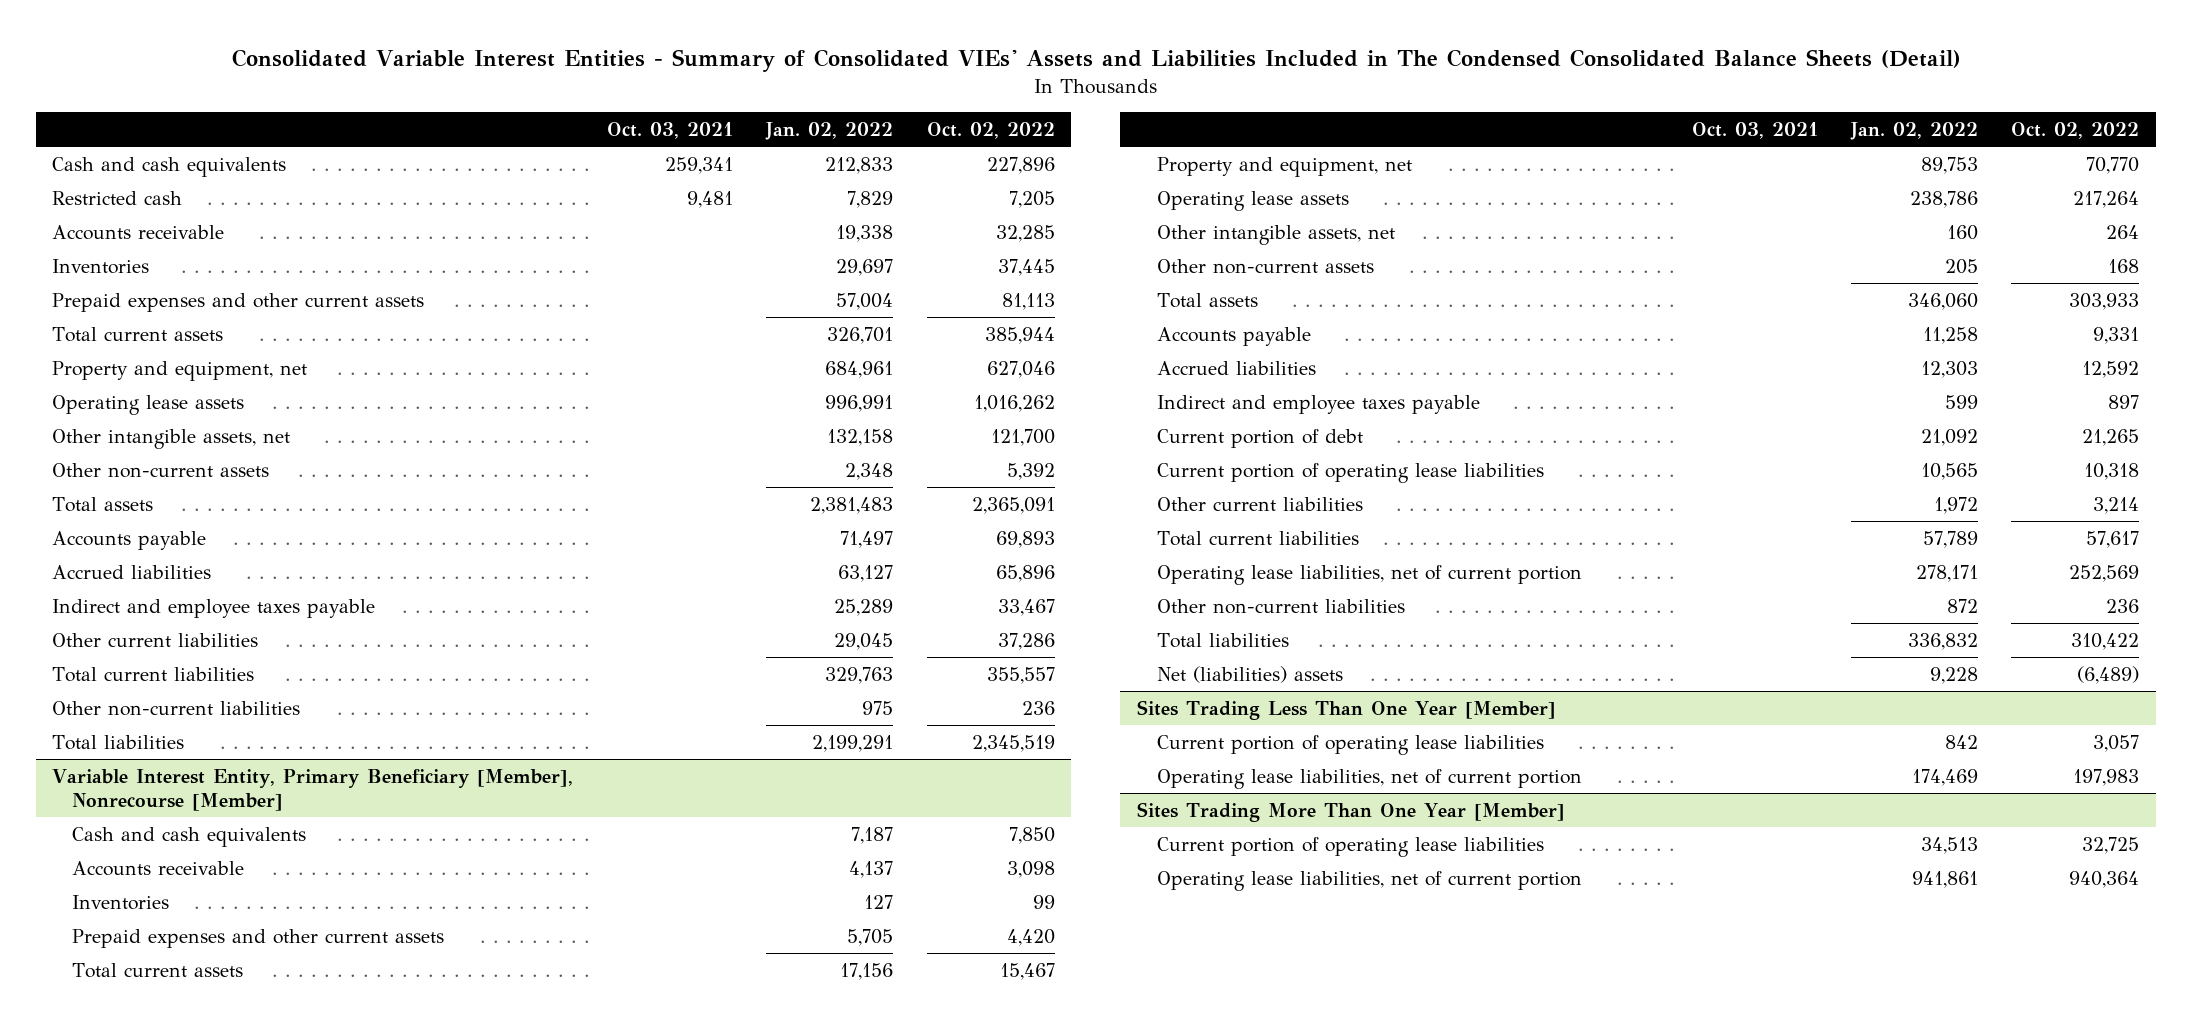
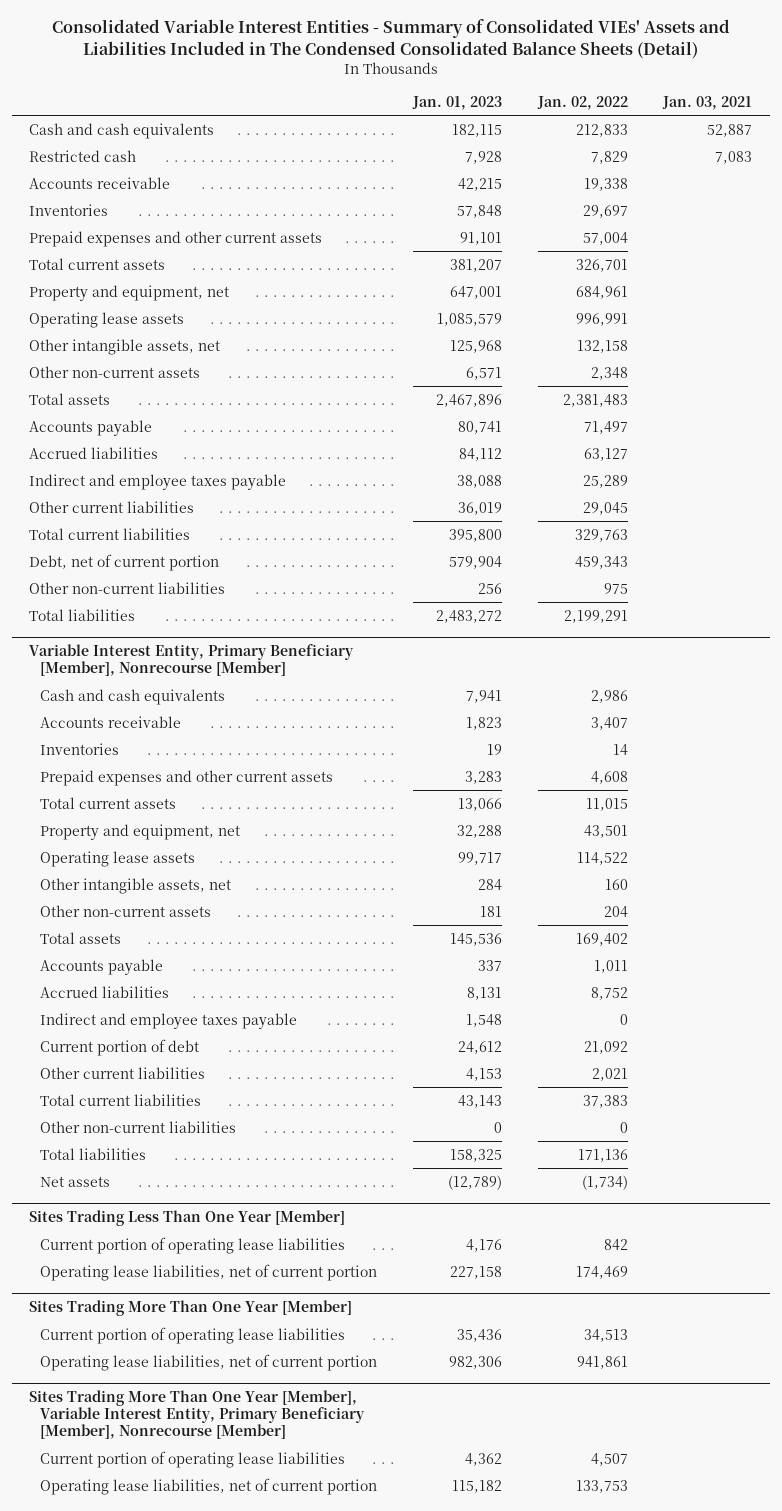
- | Oct. 03, 2021 | Jan. 02, 2022 | Oct. 02, 2022
+ | Jan. 01, 2023 | Jan. 02, 2022 | Jan. 03, 2021
+ Debt, net of current portion | 579,904 | 459,343 |
@ Variable Interest Entity, Primary Beneficiary [Member], Nonrecourse [Member]
- Cash and cash equivalents | | 7,187 | 7,850
- Accounts receivable | | 4,137 | 3,098
- Inventories | | 127 | 99
- Prepaid expenses and other current assets | | 5,705 | 4,420
- Total current assets | | 17,156 | 15,467
- Property and equipment, net | | 89,753 | 70,770
- Operating lease assets | | 238,786 | 217,264
+ Cash and cash equivalents | 7,941 | 2,986 |
+ Accounts receivable | 1,823 | 3,407 |
+ Inventories | 19 | 14 |
+ Prepaid expenses and other current assets | 3,283 | 4,608 |
+ Total current assets | 13,066 | 11,015 |
+ Property and equipment, net | 32,288 | 43,501 |
+ Operating lease assets | 99,717 | 114,522 |
- Other non-current assets | | 205 | 168
- Total assets | | 346,060 | 303,933
- Accounts payable | | 11,258 | 9,331
- Accrued liabilities | | 12,303 | 12,592
- Indirect and employee taxes payable | | 599 | 897
+ Other non-current assets | 181 | 204 |
+ Total assets | 145,536 | 169,402 |
+ Accounts payable | 337 | 1,011 |
+ Accrued liabilities | 8,131 | 8,752 |
+ Indirect and employee taxes payable | 1,548 | 0 |
- Current portion of operating lease liabilities | | 10,565 | 10,318
- Other current liabilities | | 1,972 | 3,214
- Total current liabilities | | 57,789 | 57,617
- Operating lease liabilities, net of current portion | | 278,171 | 252,569
- Other non-current liabilities | | 872 | 236
- Total liabilities | | 336,832 | 310,422
- Net (liabilities) assets | | 9,228 | (6,489)
+ Other current liabilities | 4,153 | 2,021 |
+ Total current liabilities | 43,143 | 37,383 |
+ Other non-current liabilities | 0 | 0 |
+ Total liabilities | 158,325 | 171,136 |
+ Net assets | (12,789) | (1,734) |
+ Sites Trading More Than One Year [Member], Variable Interest Entity, Primary Beneficiary [Member], Nonrecourse [Member]
+ Current portion of operating lease liabilities | 4,362 | 4,507 |
+ Operating lease liabilities, net of current portion | 115,182 | 133,753 |

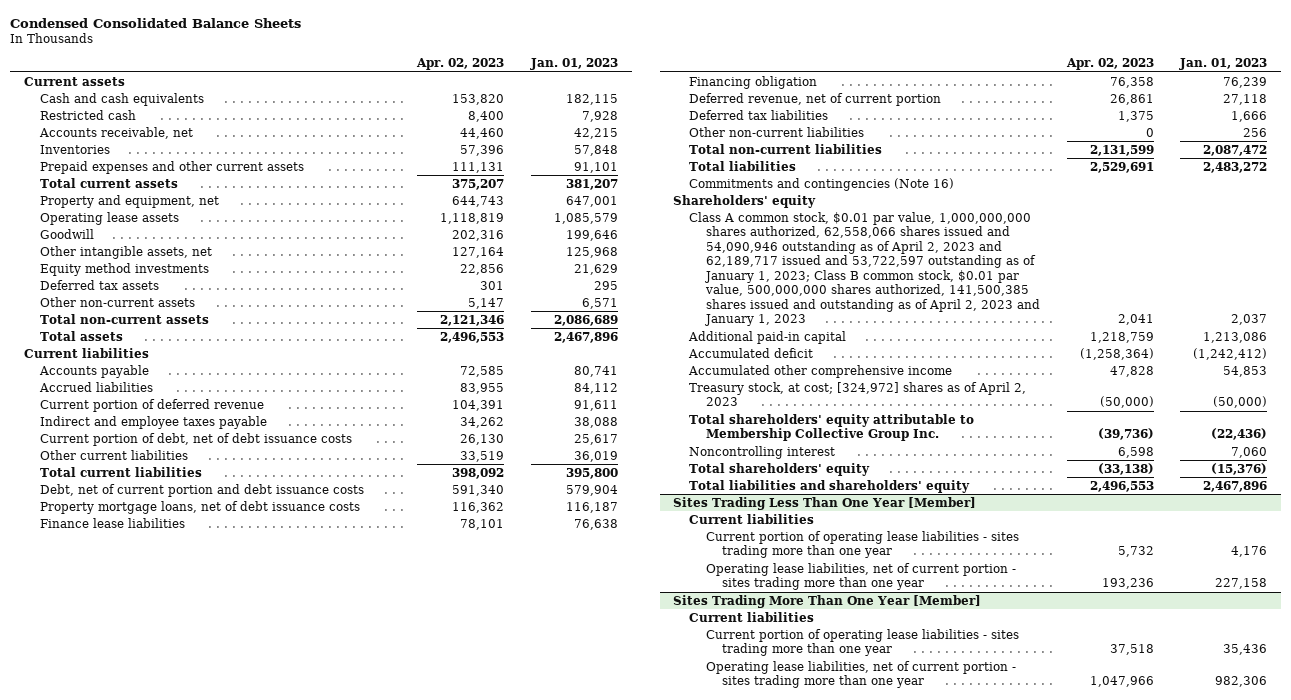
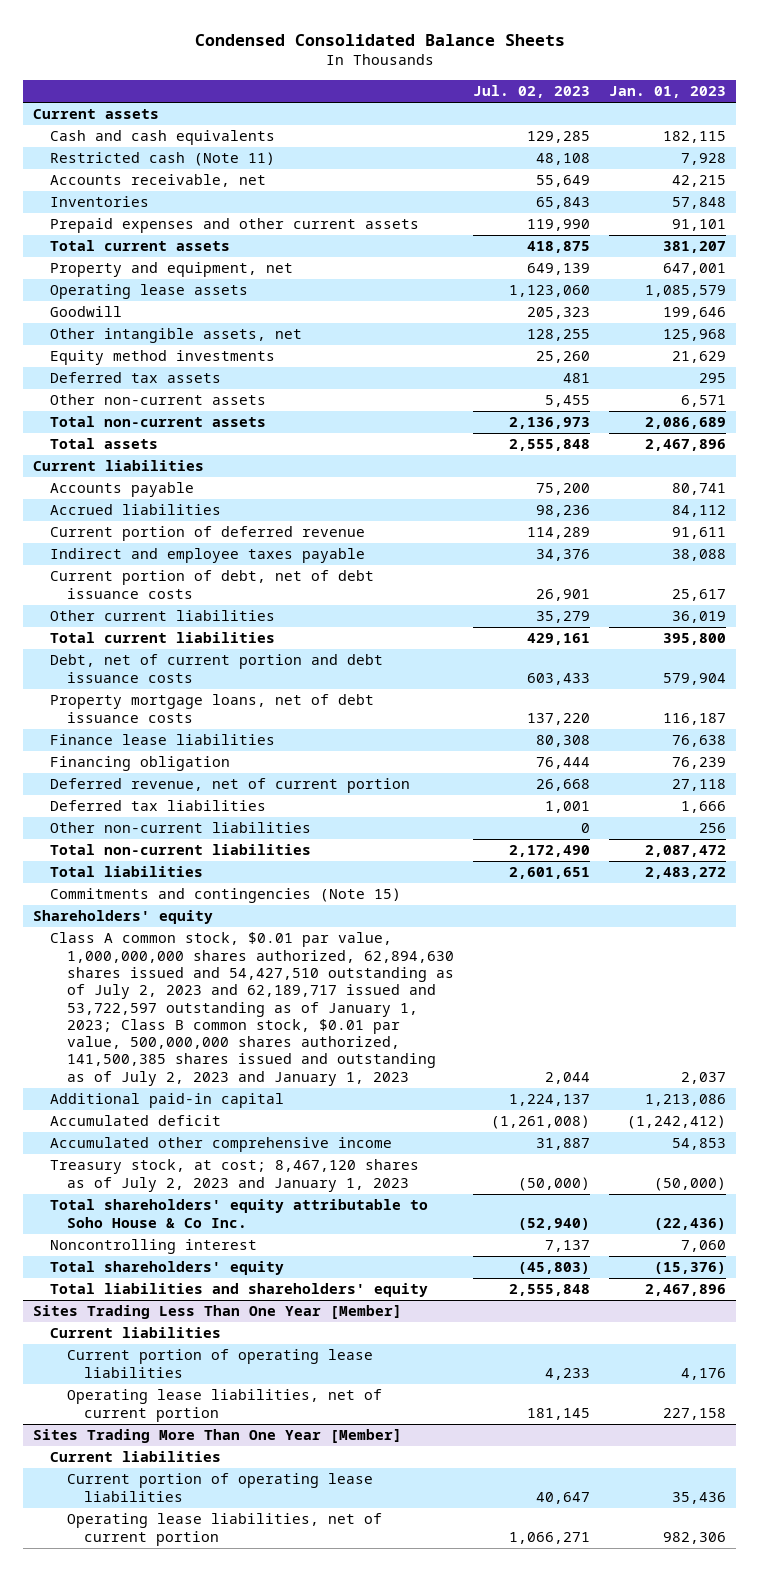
- | Apr. 02, 2023 | Jan. 01, 2023
+ | Jul. 02, 2023 | Jan. 01, 2023
- Restricted cash | 8,400 | 7,928
+ Restricted cash (Note 11) | 48,108 | 7,928
- Commitments and contingencies (Note 16)
+ Commitments and contingencies (Note 15)
- Class A common stock, $0.01 par value, 1,000,000,000 shares authorized, 62,558,066 shares issued and 54,090,946 outstanding as of April 2, 2023 and 62,189,717 issued and 53,722,597 outstanding as of January 1, 2023; Class B common stock, $0.01 par value, 500,000,000 shares authorized, 141,500,385 shares issued and outstanding as of April 2, 2023 and January 1, 2023 | 2,041 | 2,037
+ Class A common stock, $0.01 par value, 1,000,000,000 shares authorized, 62,894,630 shares issued and 54,427,510 outstanding as of July 2, 2023 and 62,189,717 issued and 53,722,597 outstanding as of January 1, 2023; Class B common stock, $0.01 par value, 500,000,000 shares authorized, 141,500,385 shares issued and outstanding as of July 2, 2023 and January 1, 2023 | 2,044 | 2,037
- Treasury stock, at cost; [324,972] shares as of April 2, 2023 | (50,000) | (50,000)
- Total shareholders' equity attributable to Membership Collective Group Inc. | (39,736) | (22,436)
+ Treasury stock, at cost; 8,467,120 shares as of July 2, 2023 and January 1, 2023 | (50,000) | (50,000)
+ Total shareholders' equity attributable to Soho House & Co Inc. | (52,940) | (22,436)
@ Sites Trading Less Than One Year [Member]
- Current portion of operating lease liabilities - sites trading more than one year | 5,732 | 4,176
- Operating lease liabilities, net of current portion - sites trading more than one year | 193,236 | 227,158
+ Current portion of operating lease liabilities | 4,233 | 4,176
+ Operating lease liabilities, net of current portion | 181,145 | 227,158
@ Sites Trading More Than One Year [Member]
- Current portion of operating lease liabilities - sites trading more than one year | 37,518 | 35,436
- Operating lease liabilities, net of current portion - sites trading more than one year | 1,047,966 | 982,306
+ Current portion of operating lease liabilities | 40,647 | 35,436
+ Operating lease liabilities, net of current portion | 1,066,271 | 982,306

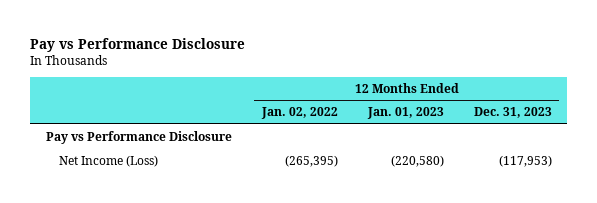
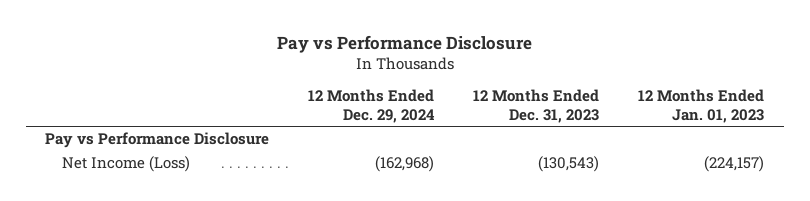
- | 12 Months Ended Jan. 02, 2022 | 12 Months Ended Jan. 01, 2023 | 12 Months Ended Dec. 31, 2023
+ | 12 Months Ended Dec. 29, 2024 | 12 Months Ended Dec. 31, 2023 | 12 Months Ended Jan. 01, 2023
- Net Income (Loss) | (265,395) | (220,580) | (117,953)
+ Net Income (Loss) | (162,968) | (130,543) | (224,157)

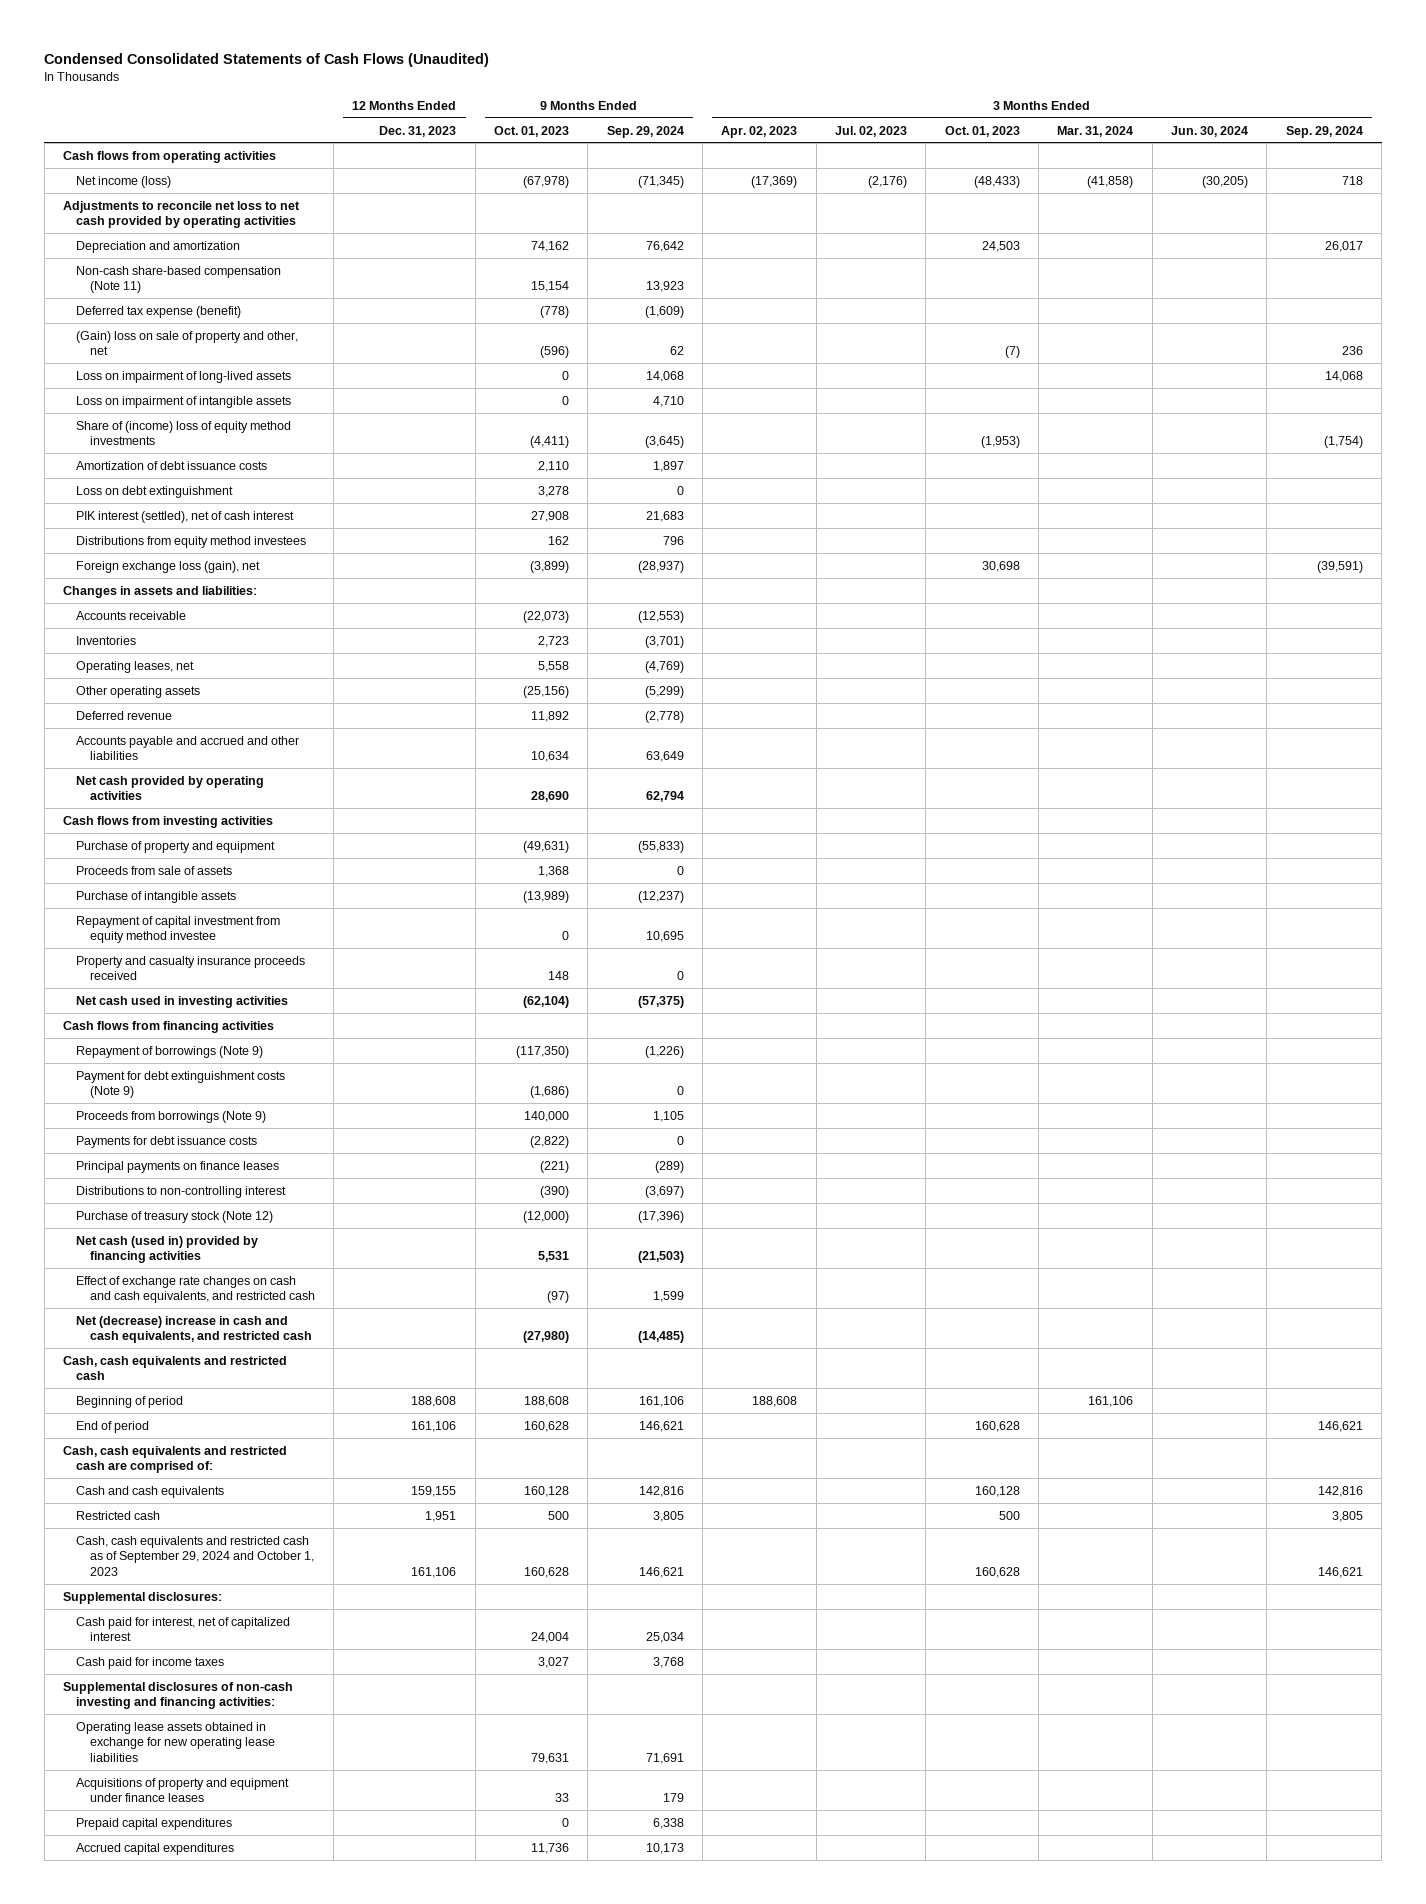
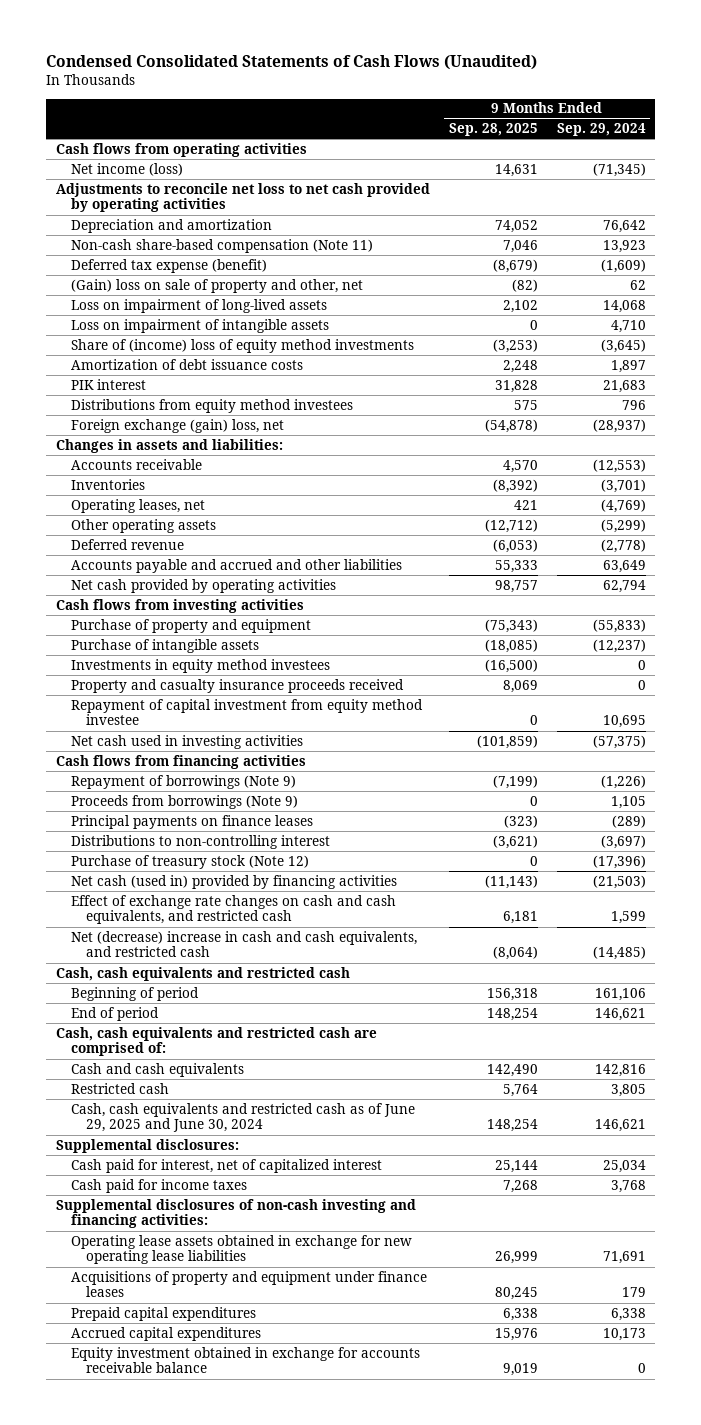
- | 12 Months Ended Dec. 31, 2023 | 9 Months Ended Oct. 01, 2023 | 9 Months Ended Sep. 29, 2024 | 3 Months Ended Apr. 02, 2023 | 3 Months Ended Jul. 02, 2023 | 3 Months Ended Oct. 01, 2023 | 3 Months Ended Mar. 31, 2024 | 3 Months Ended Jun. 30, 2024 | 3 Months Ended Sep. 29, 2024
+ | 9 Months Ended Sep. 28, 2025 | 9 Months Ended Sep. 29, 2024
- Loss on debt extinguishment | | 3,278 | 0 | | | | | |
- PIK interest (settled), net of cash interest | | 27,908 | 21,683 | | | | | |
+ PIK interest | 31,828 | 21,683
- Foreign exchange loss (gain), net | | (3,899) | (28,937) | | | 30,698 | | | (39,591)
+ Foreign exchange (gain) loss, net | (54,878) | (28,937)
- Proceeds from sale of assets | | 1,368 | 0 | | | | | |
+ Investments in equity method investees | (16,500) | 0
moved down: Repayment of capital investment from equity method investee | 0 | 10,695
- Payment for debt extinguishment costs (Note 9) | | (1,686) | 0 | | | | | |
- Payments for debt issuance costs | | (2,822) | 0 | | | | | |
- Cash, cash equivalents and restricted cash as of September 29, 2024 and October 1, 2023 | 161,106 | 160,628 | 146,621 | | | 160,628 | | | 146,621
+ Cash, cash equivalents and restricted cash as of June 29, 2025 and June 30, 2024 | 148,254 | 146,621
+ Equity investment obtained in exchange for accounts receivable balance | 9,019 | 0

